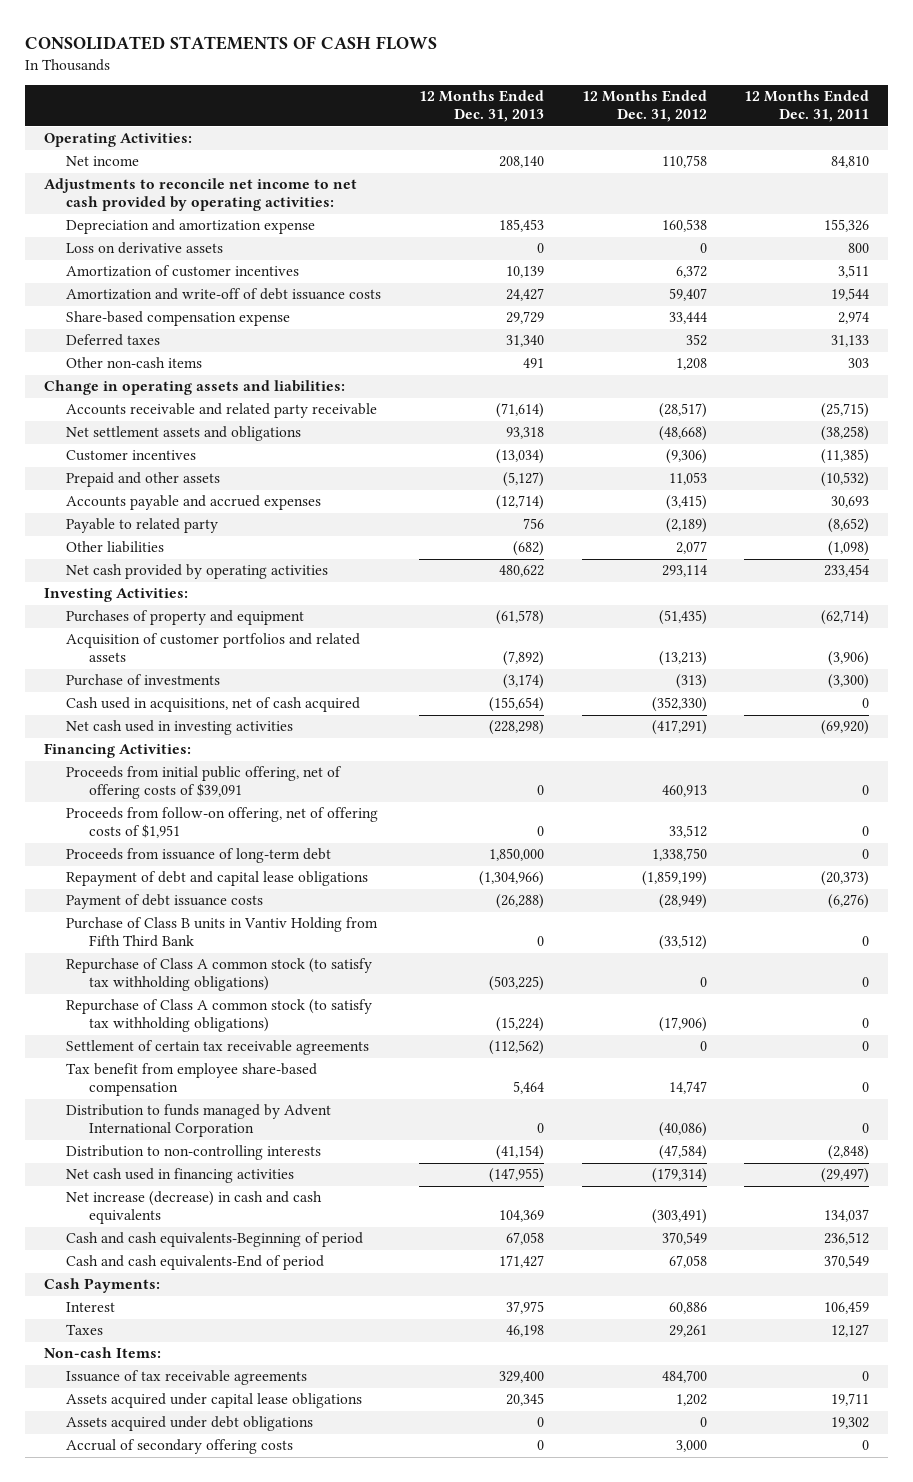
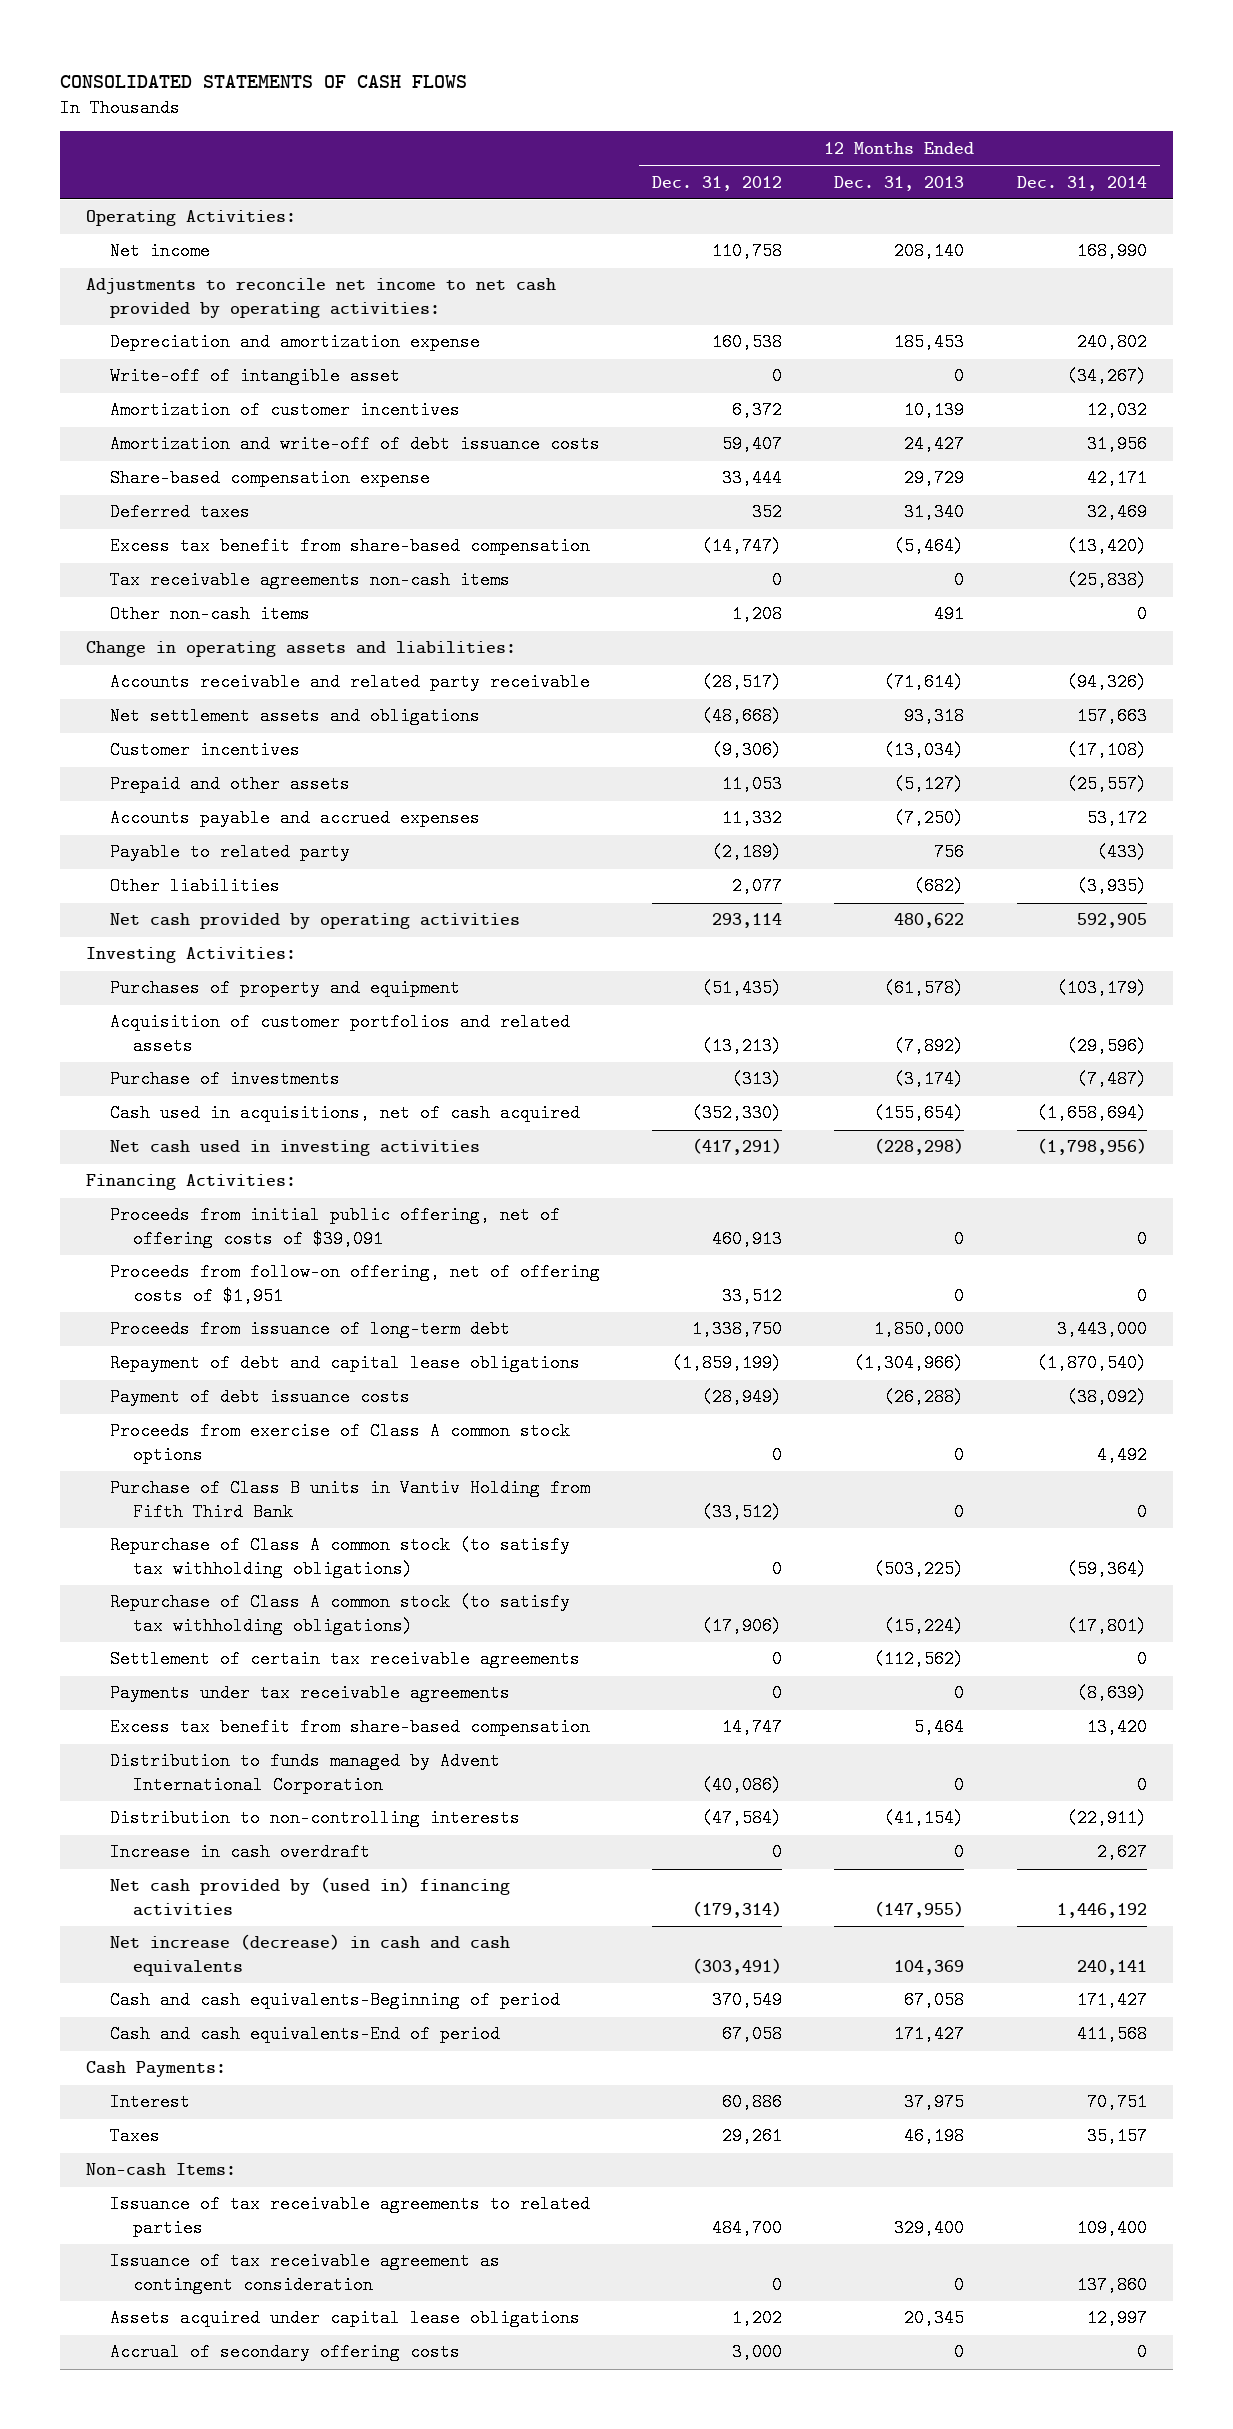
- | 12 Months Ended Dec. 31, 2013 | 12 Months Ended Dec. 31, 2012 | 12 Months Ended Dec. 31, 2011
+ | 12 Months Ended Dec. 31, 2012 | 12 Months Ended Dec. 31, 2013 | 12 Months Ended Dec. 31, 2014
- Loss on derivative assets | 0 | 0 | 800
+ Write-off of intangible asset | 0 | 0 | (34,267)
+ Excess tax benefit from share-based compensation | (14,747) | (5,464) | (13,420)
+ Tax receivable agreements non-cash items | 0 | 0 | (25,838)
- Accounts payable and accrued expenses | (12,714) | (3,415) | 30,693
+ Accounts payable and accrued expenses | 11,332 | (7,250) | 53,172
+ Proceeds from exercise of Class A common stock options | 0 | 0 | 4,492
- Tax benefit from employee share-based compensation | 5,464 | 14,747 | 0
+ Payments under tax receivable agreements | 0 | 0 | (8,639)
+ Excess tax benefit from share-based compensation | 14,747 | 5,464 | 13,420
- Net cash used in financing activities | (147,955) | (179,314) | (29,497)
+ Increase in cash overdraft | 0 | 0 | 2,627
+ Net cash provided by (used in) financing activities | (179,314) | (147,955) | 1,446,192
- Issuance of tax receivable agreements | 329,400 | 484,700 | 0
+ Issuance of tax receivable agreements to related parties | 484,700 | 329,400 | 109,400
+ Issuance of tax receivable agreement as contingent consideration | 0 | 0 | 137,860
- Assets acquired under debt obligations | 0 | 0 | 19,302

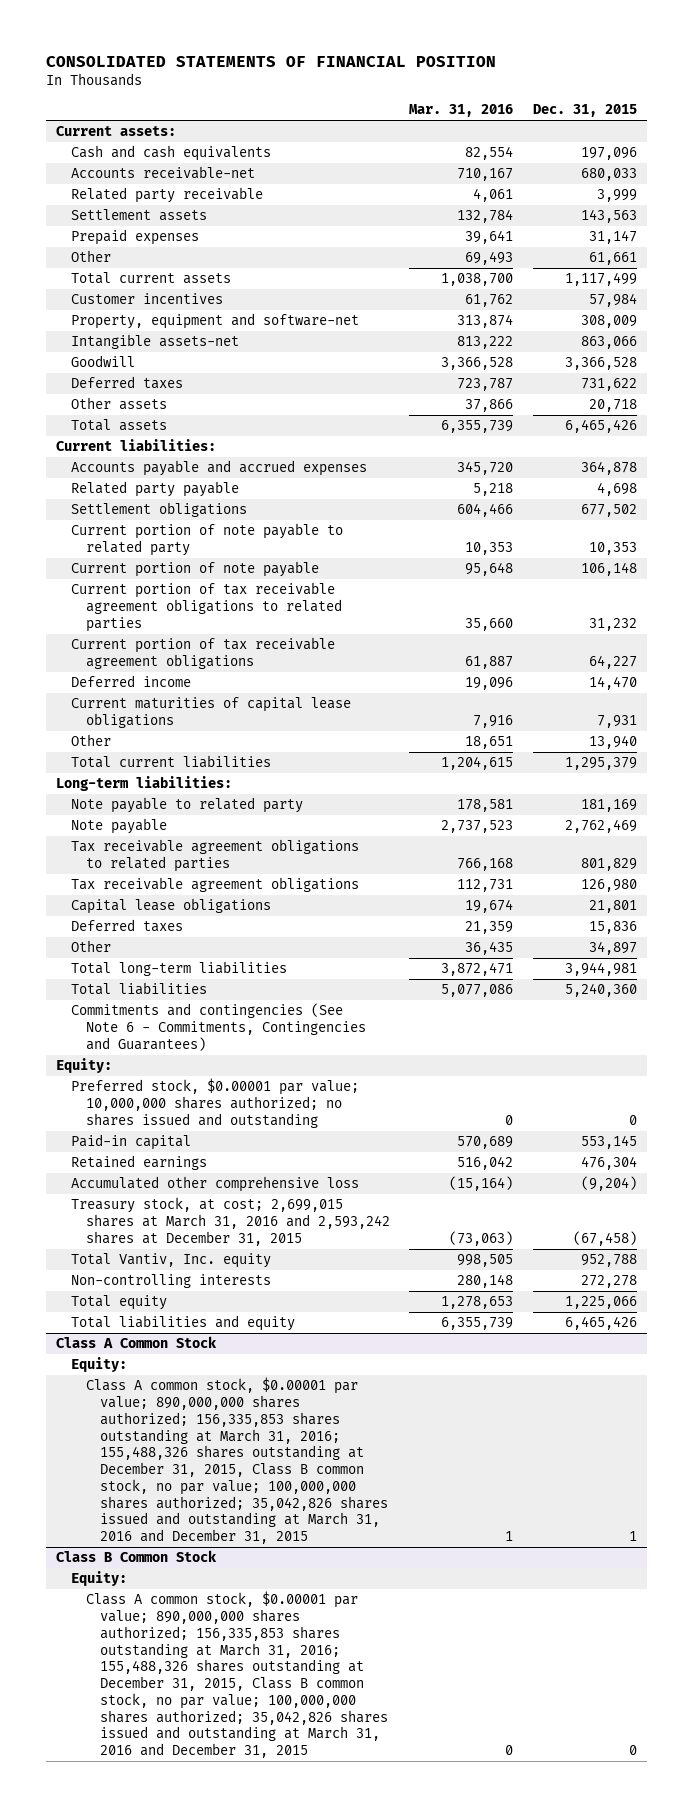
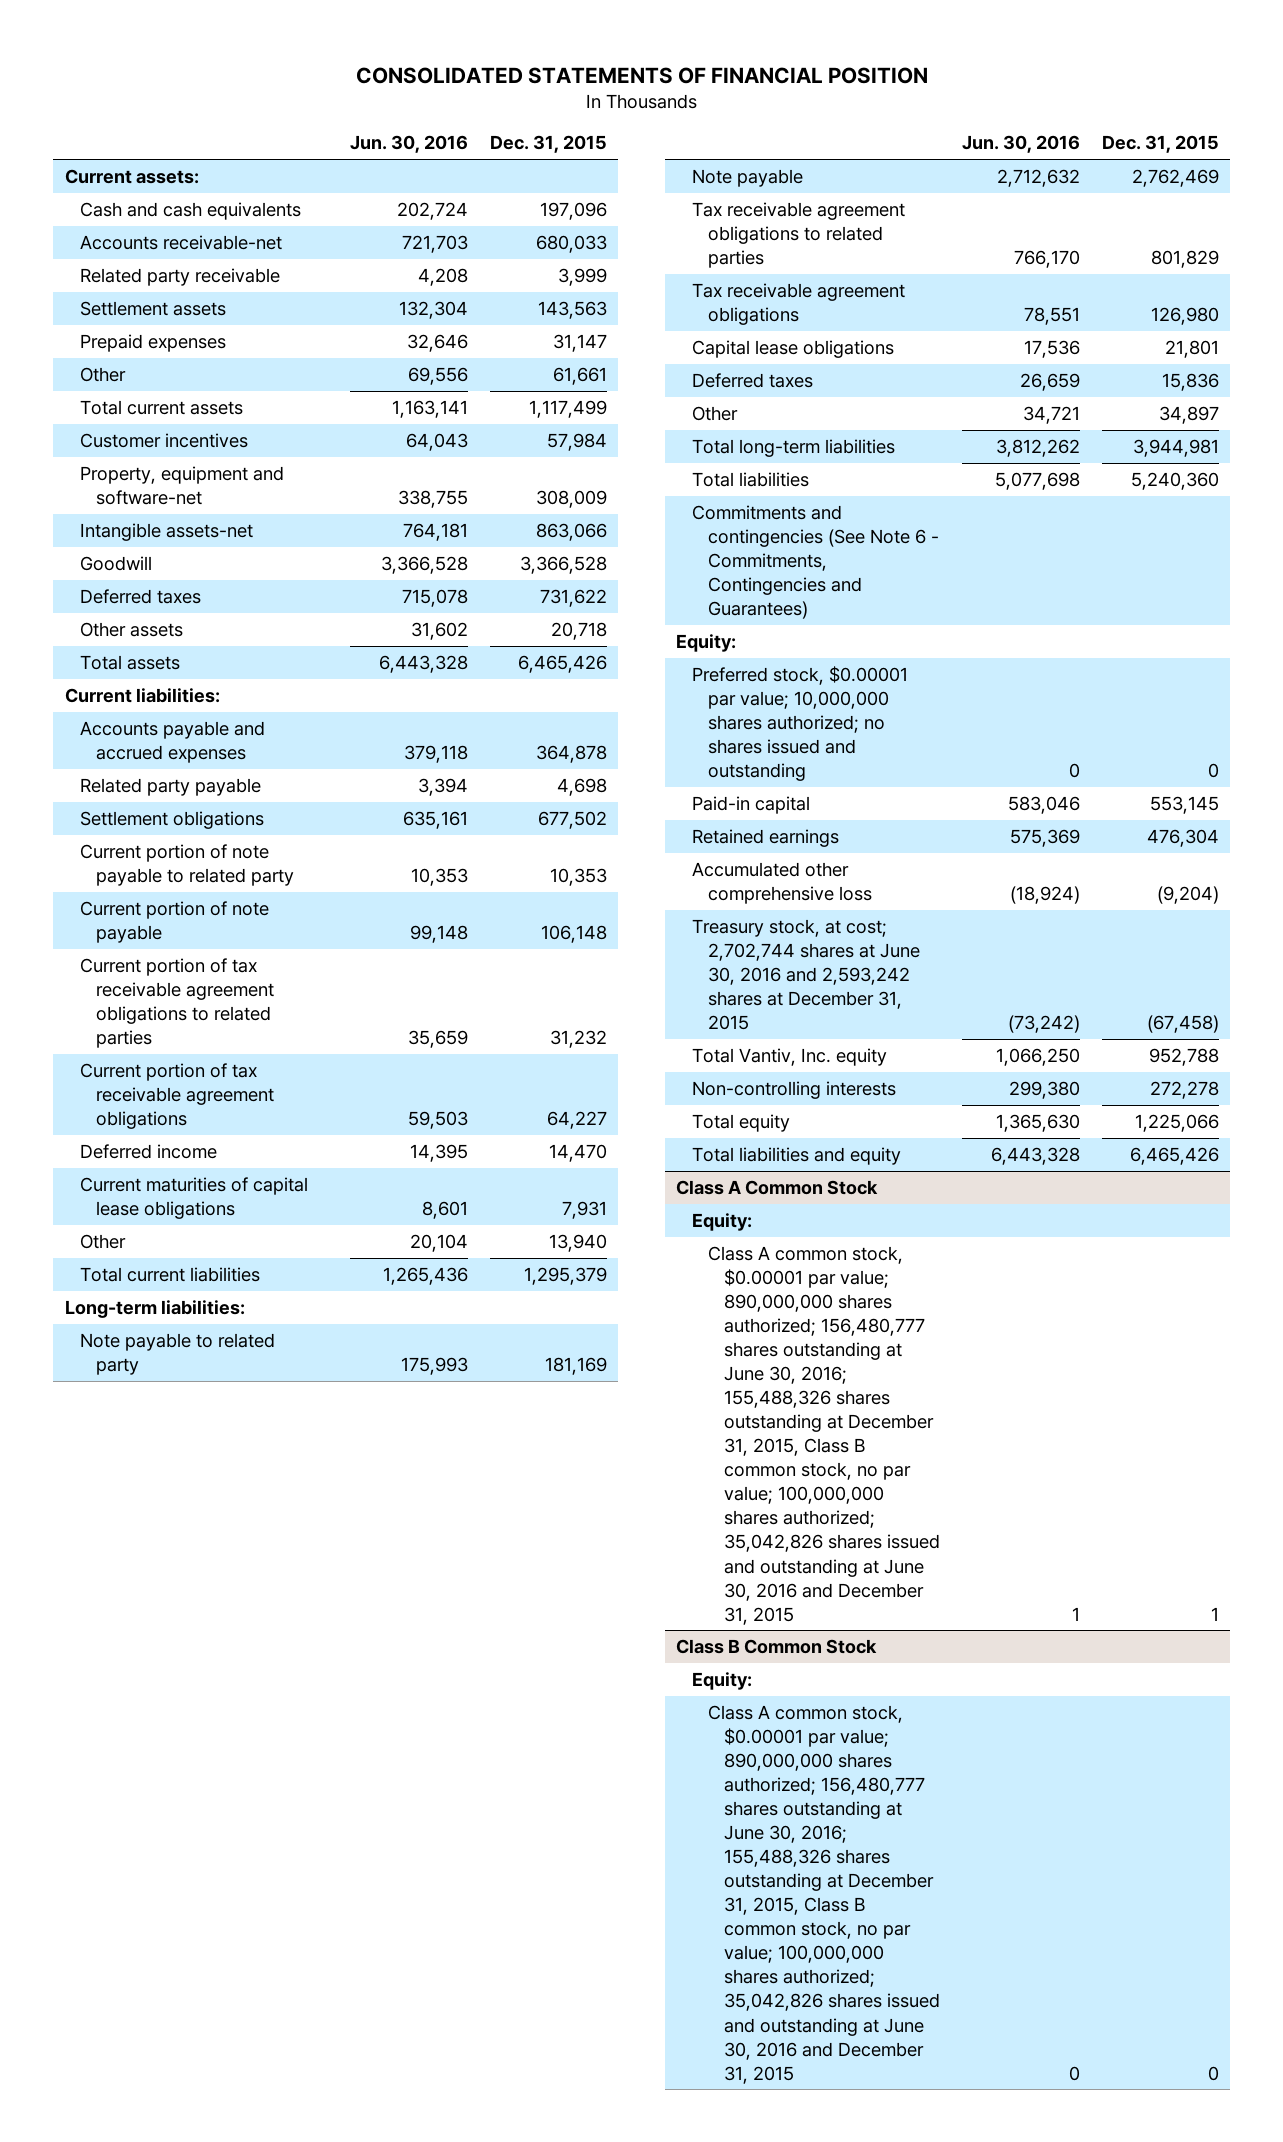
- | Mar. 31, 2016 | Dec. 31, 2015
+ | Jun. 30, 2016 | Dec. 31, 2015
- Treasury stock, at cost; 2,699,015 shares at March 31, 2016 and 2,593,242 shares at December 31, 2015 | (73,063) | (67,458)
+ Treasury stock, at cost; 2,702,744 shares at June 30, 2016 and 2,593,242 shares at December 31, 2015 | (73,242) | (67,458)
@ Class A Common Stock
- Class A common stock, $0.00001 par value; 890,000,000 shares authorized; 156,335,853 shares outstanding at March 31, 2016; 155,488,326 shares outstanding at December 31, 2015, Class B common stock, no par value; 100,000,000 shares authorized; 35,042,826 shares issued and outstanding at March 31, 2016 and December 31, 2015 | 1 | 1
+ Class A common stock, $0.00001 par value; 890,000,000 shares authorized; 156,480,777 shares outstanding at June 30, 2016; 155,488,326 shares outstanding at December 31, 2015, Class B common stock, no par value; 100,000,000 shares authorized; 35,042,826 shares issued and outstanding at June 30, 2016 and December 31, 2015 | 1 | 1
@ Class B Common Stock
- Class A common stock, $0.00001 par value; 890,000,000 shares authorized; 156,335,853 shares outstanding at March 31, 2016; 155,488,326 shares outstanding at December 31, 2015, Class B common stock, no par value; 100,000,000 shares authorized; 35,042,826 shares issued and outstanding at March 31, 2016 and December 31, 2015 | 0 | 0
+ Class A common stock, $0.00001 par value; 890,000,000 shares authorized; 156,480,777 shares outstanding at June 30, 2016; 155,488,326 shares outstanding at December 31, 2015, Class B common stock, no par value; 100,000,000 shares authorized; 35,042,826 shares issued and outstanding at June 30, 2016 and December 31, 2015 | 0 | 0

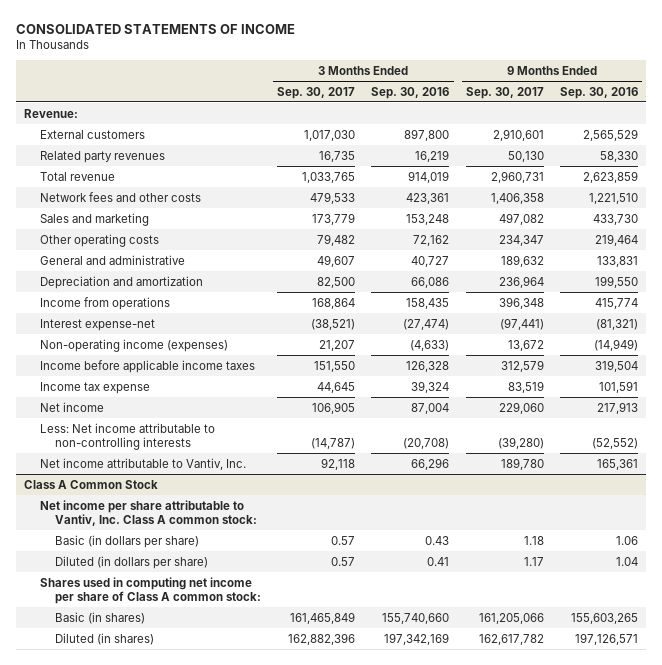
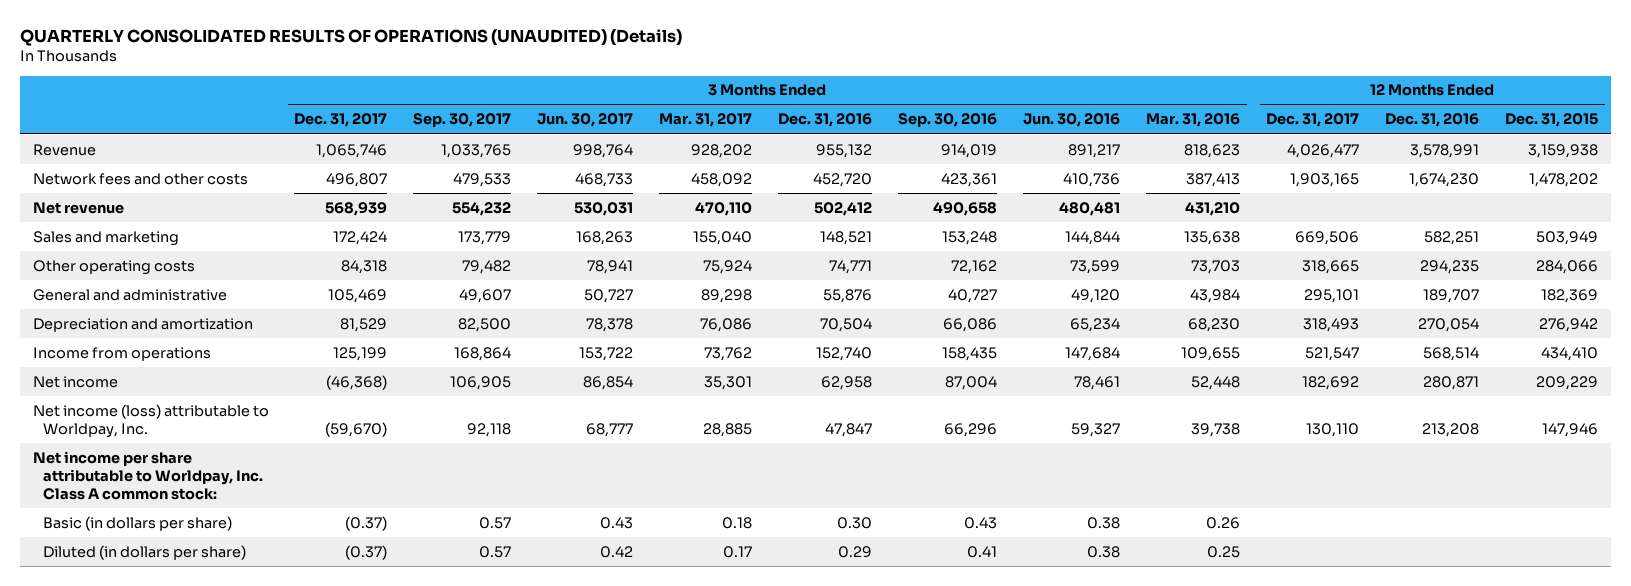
- CONSOLIDATED STATEMENTS OF INCOME
+ QUARTERLY CONSOLIDATED RESULTS OF OPERATIONS (UNAUDITED) (Details)
- | 3 Months Ended Sep. 30, 2017 | 3 Months Ended Sep. 30, 2016 | 9 Months Ended Sep. 30, 2017 | 9 Months Ended Sep. 30, 2016
+ | 3 Months Ended Dec. 31, 2017 | 3 Months Ended Sep. 30, 2017 | 3 Months Ended Jun. 30, 2017 | 3 Months Ended Mar. 31, 2017 | 3 Months Ended Dec. 31, 2016 | 3 Months Ended Sep. 30, 2016 | 3 Months Ended Jun. 30, 2016 | 3 Months Ended Mar. 31, 2016 | 12 Months Ended Dec. 31, 2017 | 12 Months Ended Dec. 31, 2016 | 12 Months Ended Dec. 31, 2015
- Revenue:
- External customers | 1,017,030 | 897,800 | 2,910,601 | 2,565,529
- Related party revenues | 16,735 | 16,219 | 50,130 | 58,330
- Total revenue | 1,033,765 | 914,019 | 2,960,731 | 2,623,859
+ Revenue | 1,065,746 | 1,033,765 | 998,764 | 928,202 | 955,132 | 914,019 | 891,217 | 818,623 | 4,026,477 | 3,578,991 | 3,159,938
+ Net revenue | 568,939 | 554,232 | 530,031 | 470,110 | 502,412 | 490,658 | 480,481 | 431,210 | | |
- Interest expense-net | (38,521) | (27,474) | (97,441) | (81,321)
- Non-operating income (expenses) | 21,207 | (4,633) | 13,672 | (14,949)
- Income before applicable income taxes | 151,550 | 126,328 | 312,579 | 319,504
- Income tax expense | 44,645 | 39,324 | 83,519 | 101,591
- Less: Net income attributable to non-controlling interests | (14,787) | (20,708) | (39,280) | (52,552)
- Net income attributable to Vantiv, Inc. | 92,118 | 66,296 | 189,780 | 165,361
- Class A Common Stock
- Net income per share attributable to Vantiv, Inc. Class A common stock:
+ Net income (loss) attributable to Worldpay, Inc. | (59,670) | 92,118 | 68,777 | 28,885 | 47,847 | 66,296 | 59,327 | 39,738 | 130,110 | 213,208 | 147,946
+ Net income per share attributable to Worldpay, Inc. Class A common stock:
- Shares used in computing net income per share of Class A common stock:
- Basic (in shares) | 161,465,849 | 155,740,660 | 161,205,066 | 155,603,265
- Diluted (in shares) | 162,882,396 | 197,342,169 | 162,617,782 | 197,126,571

